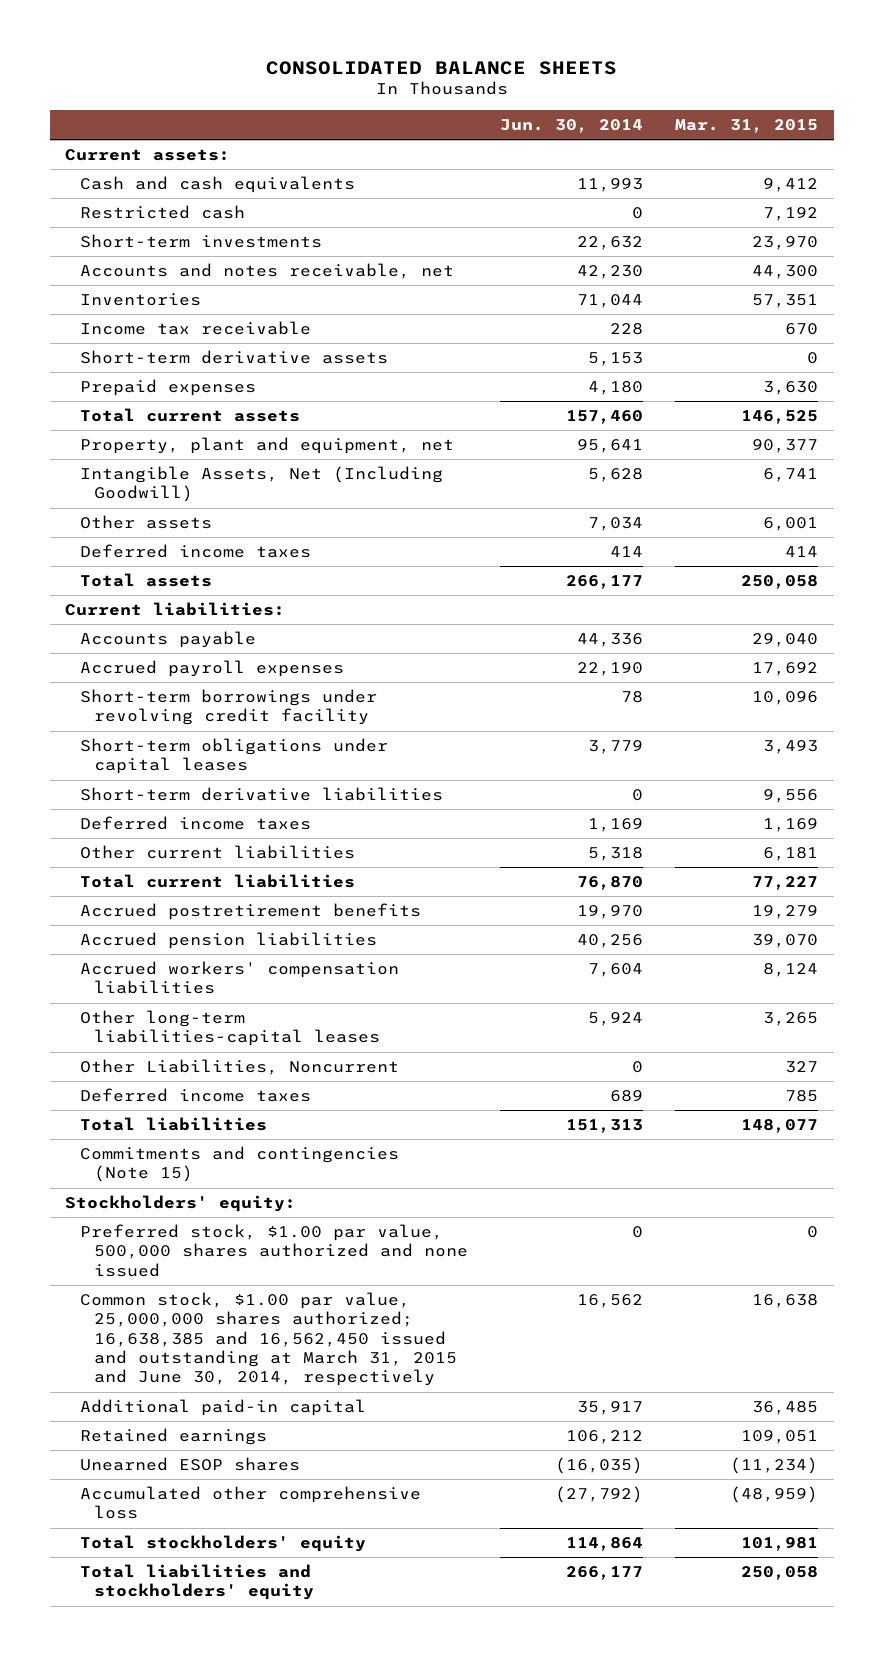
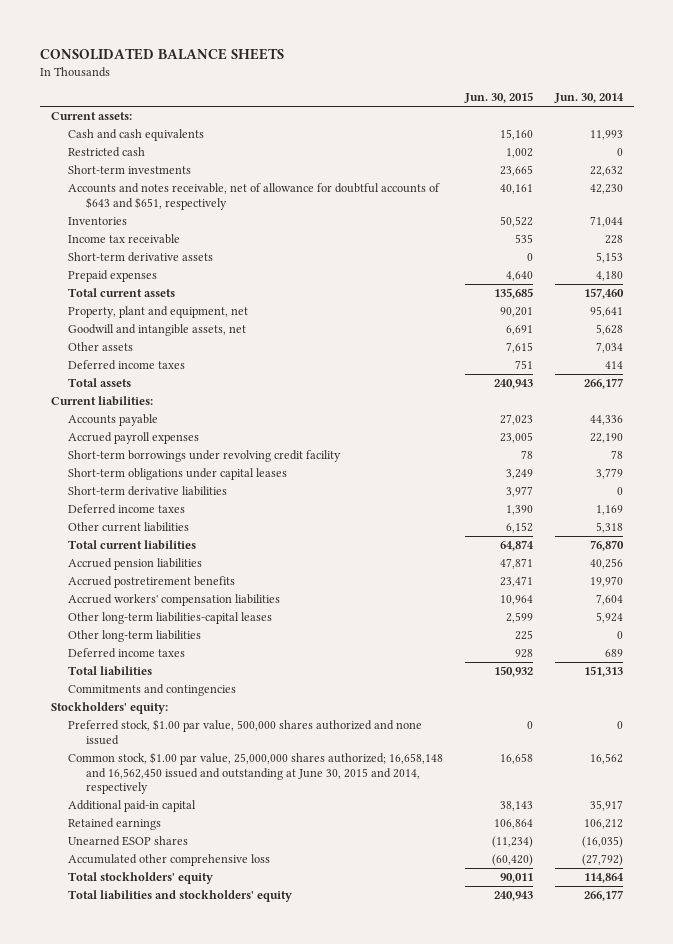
- | Jun. 30, 2014 | Mar. 31, 2015
+ | Jun. 30, 2015 | Jun. 30, 2014
- Accounts and notes receivable, net | 42,230 | 44,300
+ Accounts and notes receivable, net of allowance for doubtful accounts of $643 and $651, respectively | 40,161 | 42,230
- Intangible Assets, Net (Including Goodwill) | 5,628 | 6,741
+ Goodwill and intangible assets, net | 6,691 | 5,628
moved down: Accrued postretirement benefits | 23,471 | 19,970
- Other Liabilities, Noncurrent | 0 | 327
+ Other long-term liabilities | 225 | 0
- Commitments and contingencies (Note 15)
+ Commitments and contingencies
- Common stock, $1.00 par value, 25,000,000 shares authorized; 16,638,385 and 16,562,450 issued and outstanding at March 31, 2015 and June 30, 2014, respectively | 16,562 | 16,638
+ Common stock, $1.00 par value, 25,000,000 shares authorized; 16,658,148 and 16,562,450 issued and outstanding at June 30, 2015 and 2014, respectively | 16,658 | 16,562

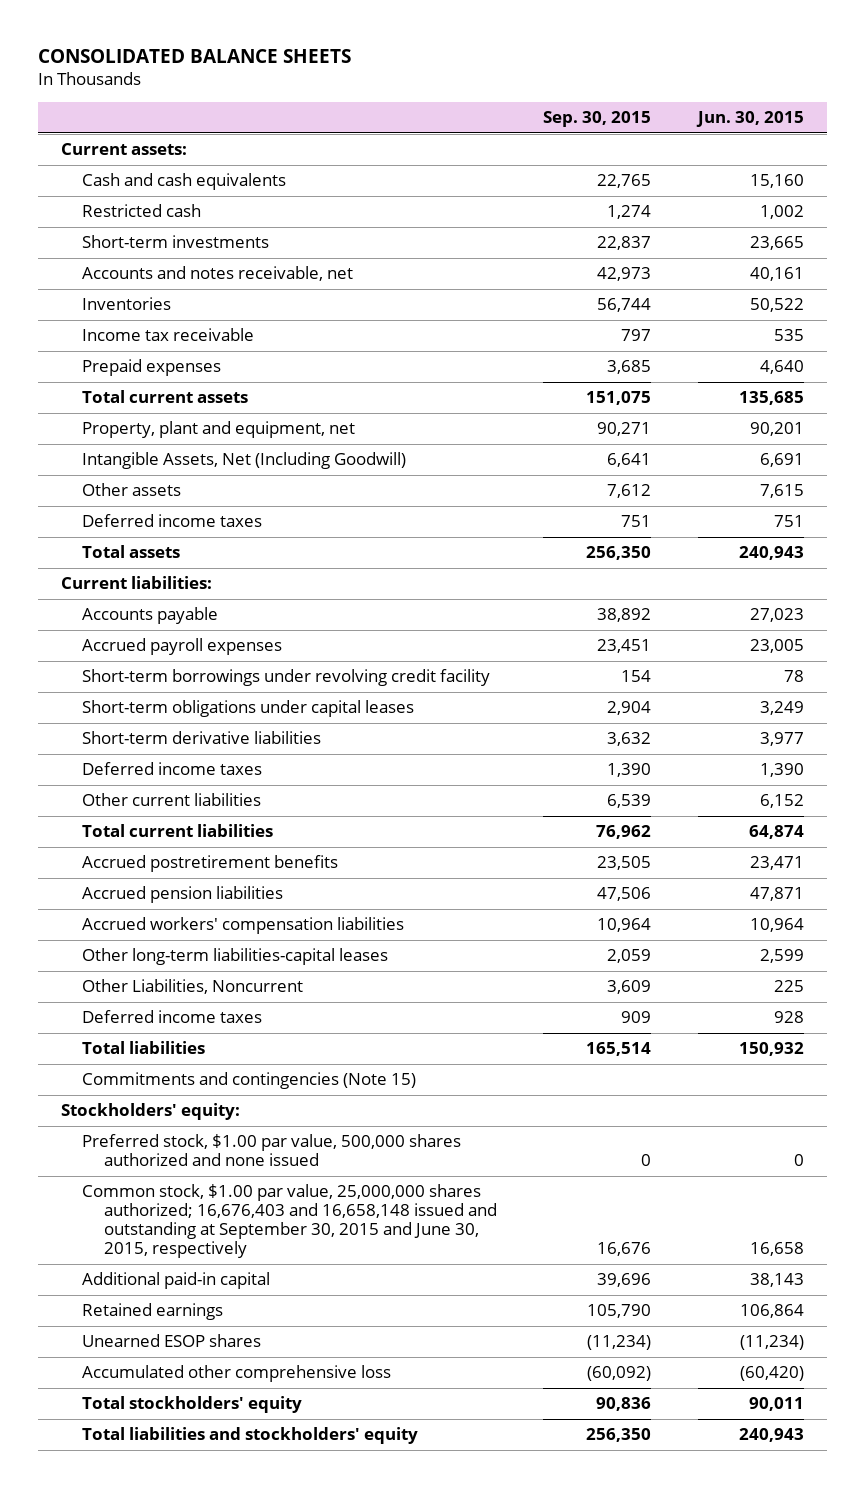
- | Jun. 30, 2015 | Jun. 30, 2014
+ | Sep. 30, 2015 | Jun. 30, 2015
- Accounts and notes receivable, net of allowance for doubtful accounts of $643 and $651, respectively | 40,161 | 42,230
+ Accounts and notes receivable, net | 42,973 | 40,161
- Short-term derivative assets | 0 | 5,153
- Goodwill and intangible assets, net | 6,691 | 5,628
+ Intangible Assets, Net (Including Goodwill) | 6,641 | 6,691
moved down: Accrued pension liabilities | 47,506 | 47,871
- Other long-term liabilities | 225 | 0
+ Other Liabilities, Noncurrent | 3,609 | 225
- Commitments and contingencies
+ Commitments and contingencies (Note 15)
- Common stock, $1.00 par value, 25,000,000 shares authorized; 16,658,148 and 16,562,450 issued and outstanding at June 30, 2015 and 2014, respectively | 16,658 | 16,562
+ Common stock, $1.00 par value, 25,000,000 shares authorized; 16,676,403 and 16,658,148 issued and outstanding at September 30, 2015 and June 30, 2015, respectively | 16,676 | 16,658

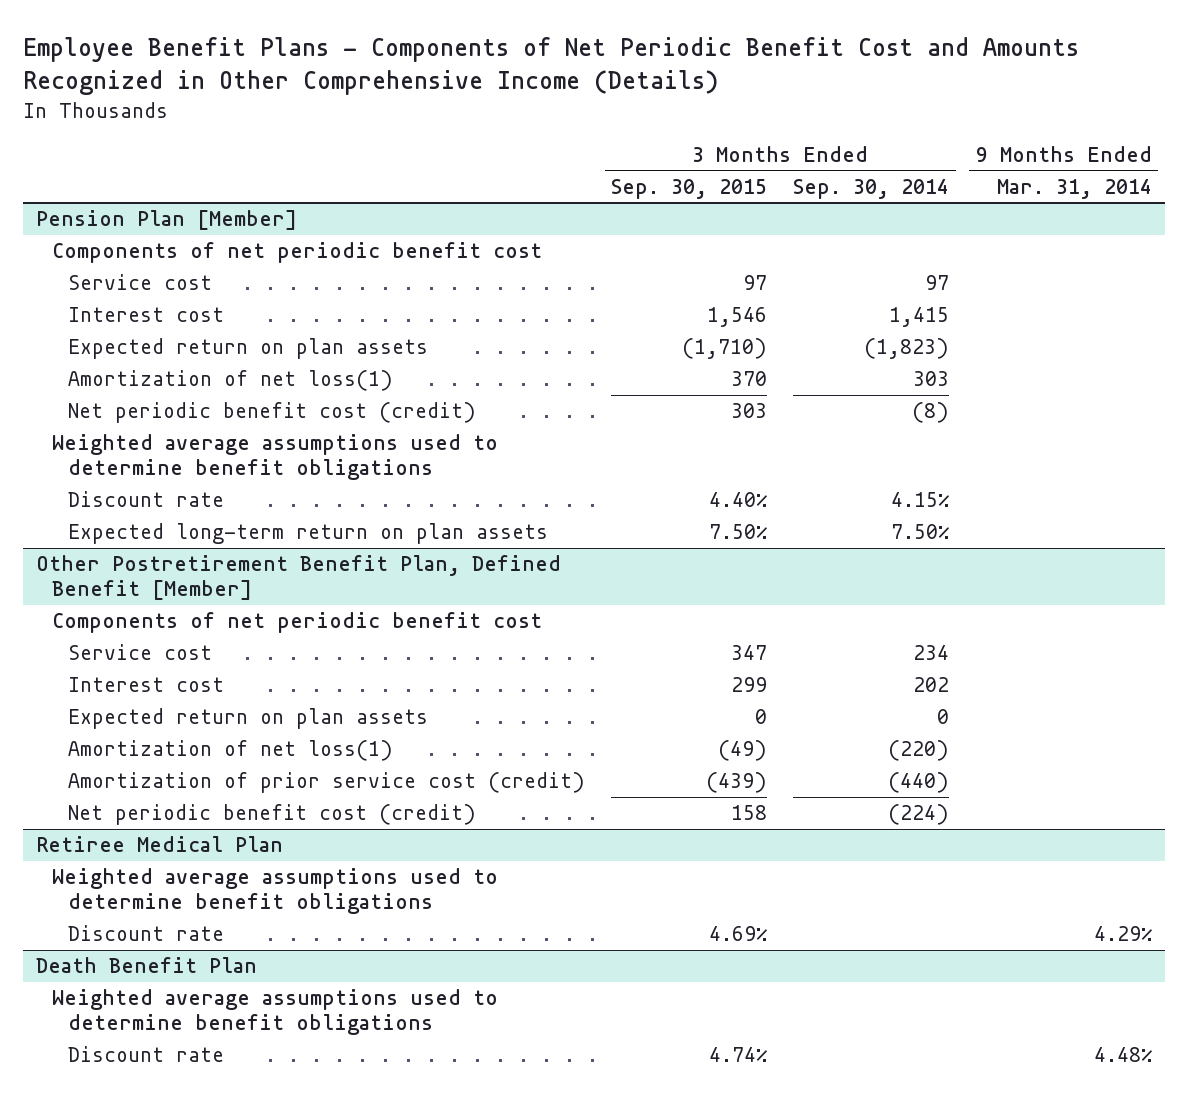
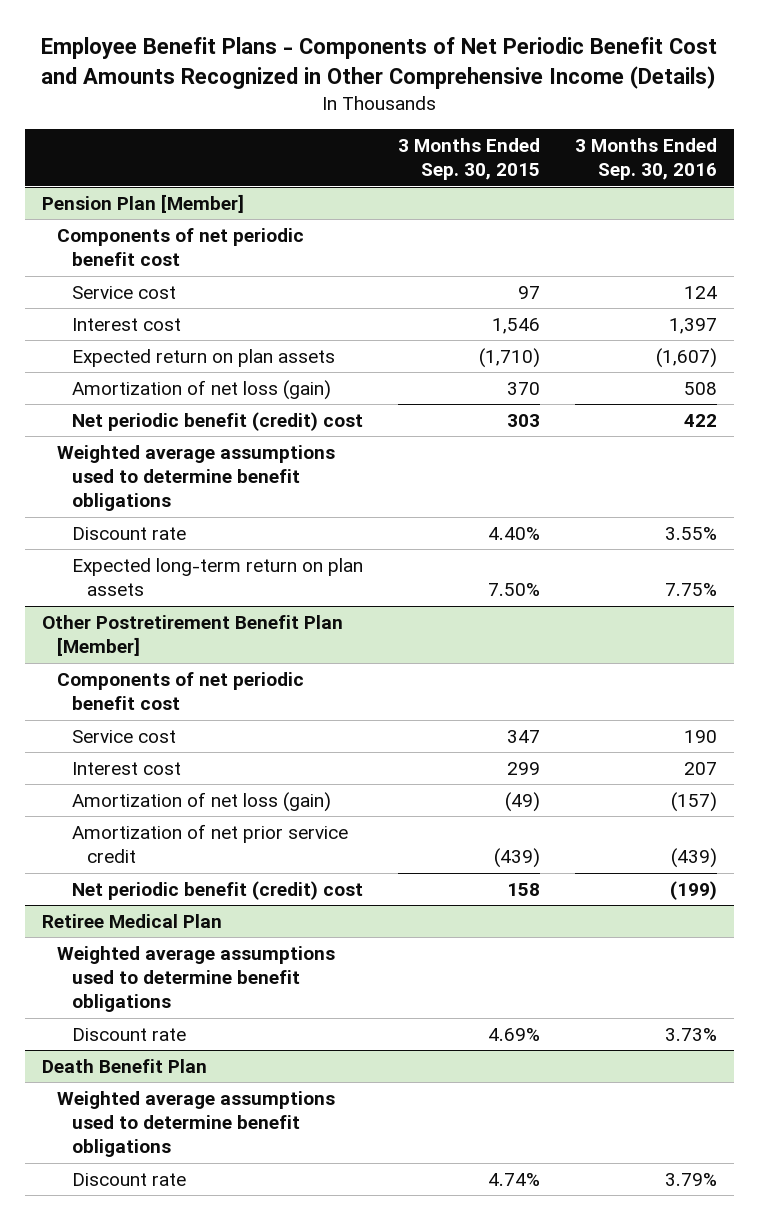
- | 3 Months Ended Sep. 30, 2015 | 3 Months Ended Sep. 30, 2014 | 9 Months Ended Mar. 31, 2014
+ | 3 Months Ended Sep. 30, 2015 | 3 Months Ended Sep. 30, 2016
@ Pension Plan [Member]
- Amortization of net loss(1) | 370 | 303 |
- Net periodic benefit cost (credit) | 303 | (8) |
+ Amortization of net loss (gain) | 370 | 508
+ Net periodic benefit (credit) cost | 303 | 422
- Other Postretirement Benefit Plan, Defined Benefit [Member]
+ Other Postretirement Benefit Plan [Member]
- Expected return on plan assets | 0 | 0 |
- Amortization of net loss(1) | (49) | (220) |
- Amortization of prior service cost (credit) | (439) | (440) |
- Net periodic benefit cost (credit) | 158 | (224) |
+ Amortization of net loss (gain) | (49) | (157)
+ Amortization of net prior service credit | (439) | (439)
+ Net periodic benefit (credit) cost | 158 | (199)

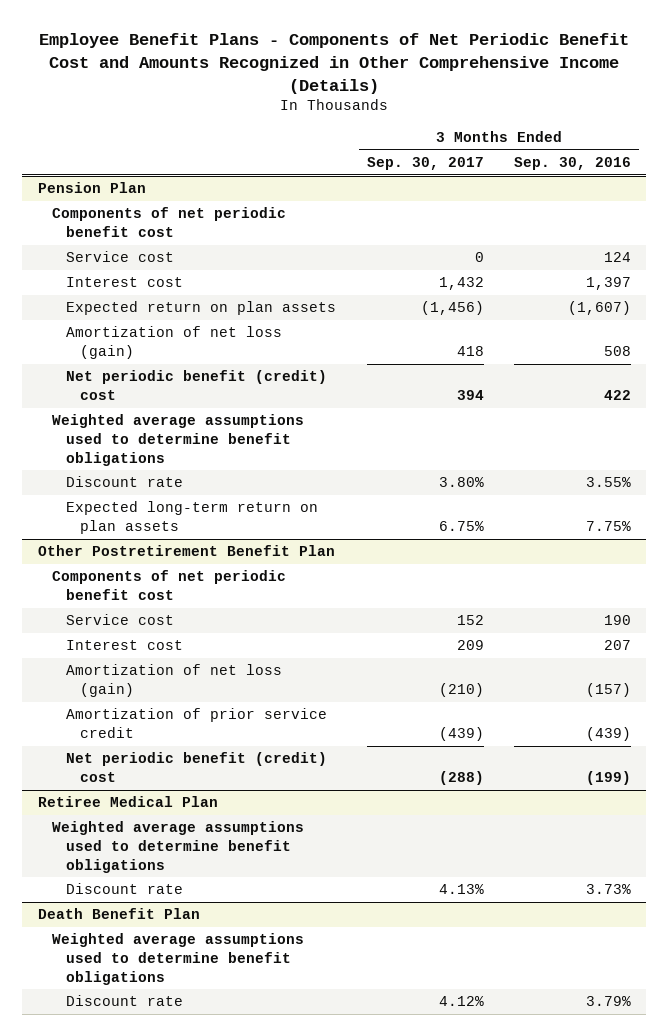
- | 3 Months Ended Sep. 30, 2015 | 3 Months Ended Sep. 30, 2016
+ | 3 Months Ended Sep. 30, 2017 | 3 Months Ended Sep. 30, 2016
- Pension Plan [Member]
+ Pension Plan
- Other Postretirement Benefit Plan [Member]
+ Other Postretirement Benefit Plan
- Amortization of net prior service credit | (439) | (439)
+ Amortization of prior service credit | (439) | (439)

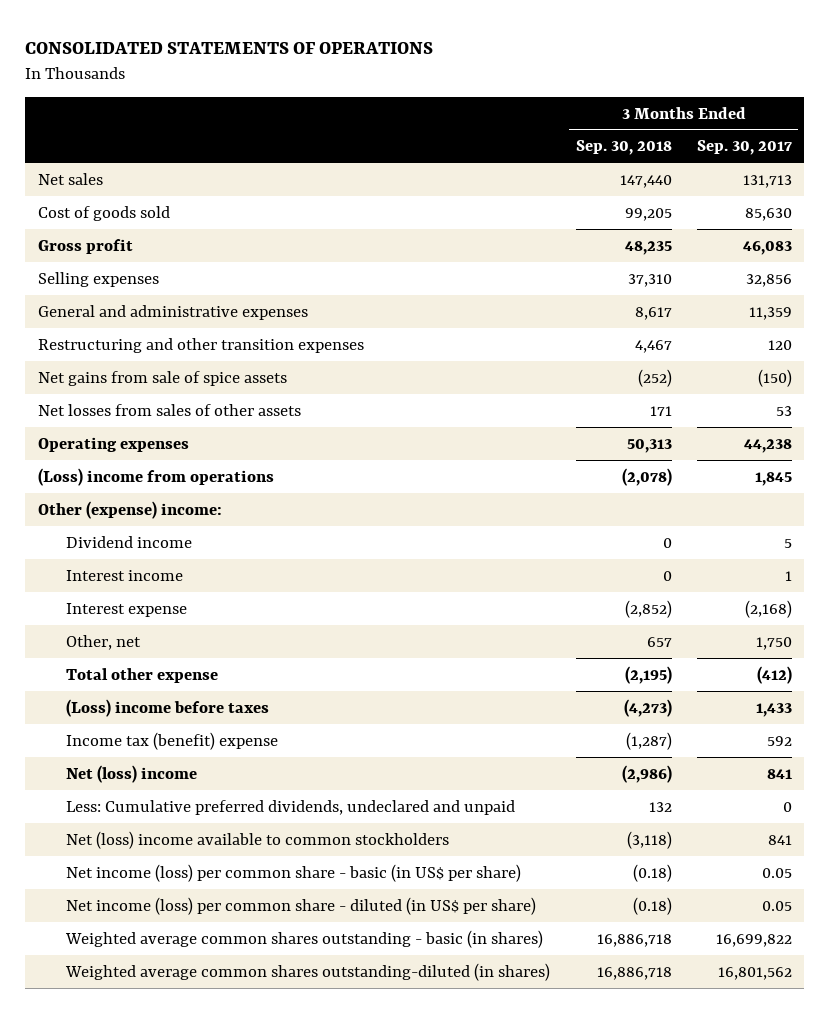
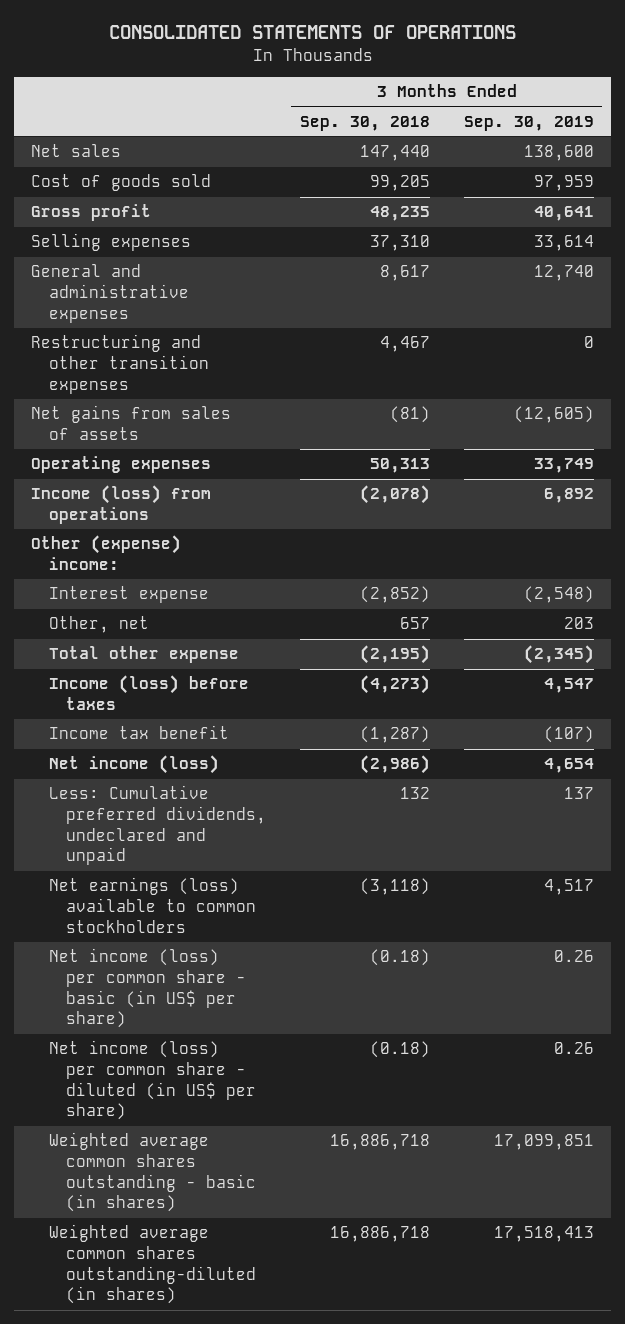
- | 3 Months Ended Sep. 30, 2018 | 3 Months Ended Sep. 30, 2017
+ | 3 Months Ended Sep. 30, 2018 | 3 Months Ended Sep. 30, 2019
- Net gains from sale of spice assets | (252) | (150)
- Net losses from sales of other assets | 171 | 53
+ Net gains from sales of assets | (81) | (12,605)
- (Loss) income from operations | (2,078) | 1,845
+ Income (loss) from operations | (2,078) | 6,892
- Dividend income | 0 | 5
- Interest income | 0 | 1
- (Loss) income before taxes | (4,273) | 1,433
- Income tax (benefit) expense | (1,287) | 592
- Net (loss) income | (2,986) | 841
+ Income (loss) before taxes | (4,273) | 4,547
+ Income tax benefit | (1,287) | (107)
+ Net income (loss) | (2,986) | 4,654
- Net (loss) income available to common stockholders | (3,118) | 841
+ Net earnings (loss) available to common stockholders | (3,118) | 4,517

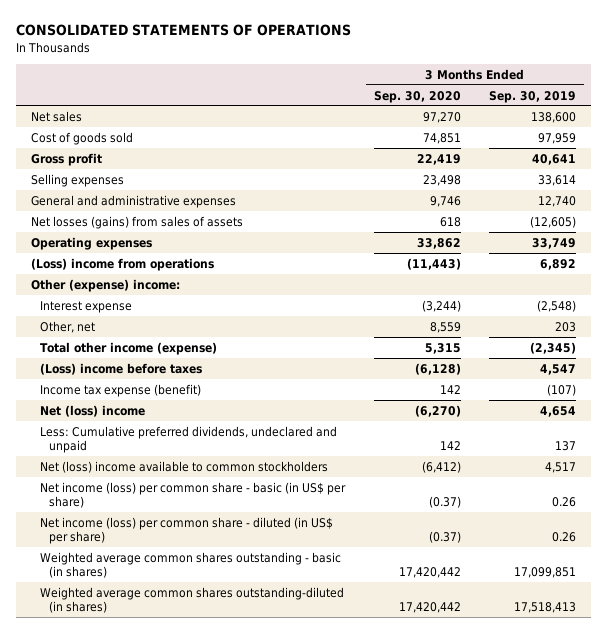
- | 3 Months Ended Sep. 30, 2018 | 3 Months Ended Sep. 30, 2019
+ | 3 Months Ended Sep. 30, 2020 | 3 Months Ended Sep. 30, 2019
- Restructuring and other transition expenses | 4,467 | 0
- Net gains from sales of assets | (81) | (12,605)
+ Net losses (gains) from sales of assets | 618 | (12,605)
- Income (loss) from operations | (2,078) | 6,892
+ (Loss) income from operations | (11,443) | 6,892
- Total other expense | (2,195) | (2,345)
- Income (loss) before taxes | (4,273) | 4,547
- Income tax benefit | (1,287) | (107)
- Net income (loss) | (2,986) | 4,654
+ Total other income (expense) | 5,315 | (2,345)
+ (Loss) income before taxes | (6,128) | 4,547
+ Income tax expense (benefit) | 142 | (107)
+ Net (loss) income | (6,270) | 4,654
- Net earnings (loss) available to common stockholders | (3,118) | 4,517
+ Net (loss) income available to common stockholders | (6,412) | 4,517

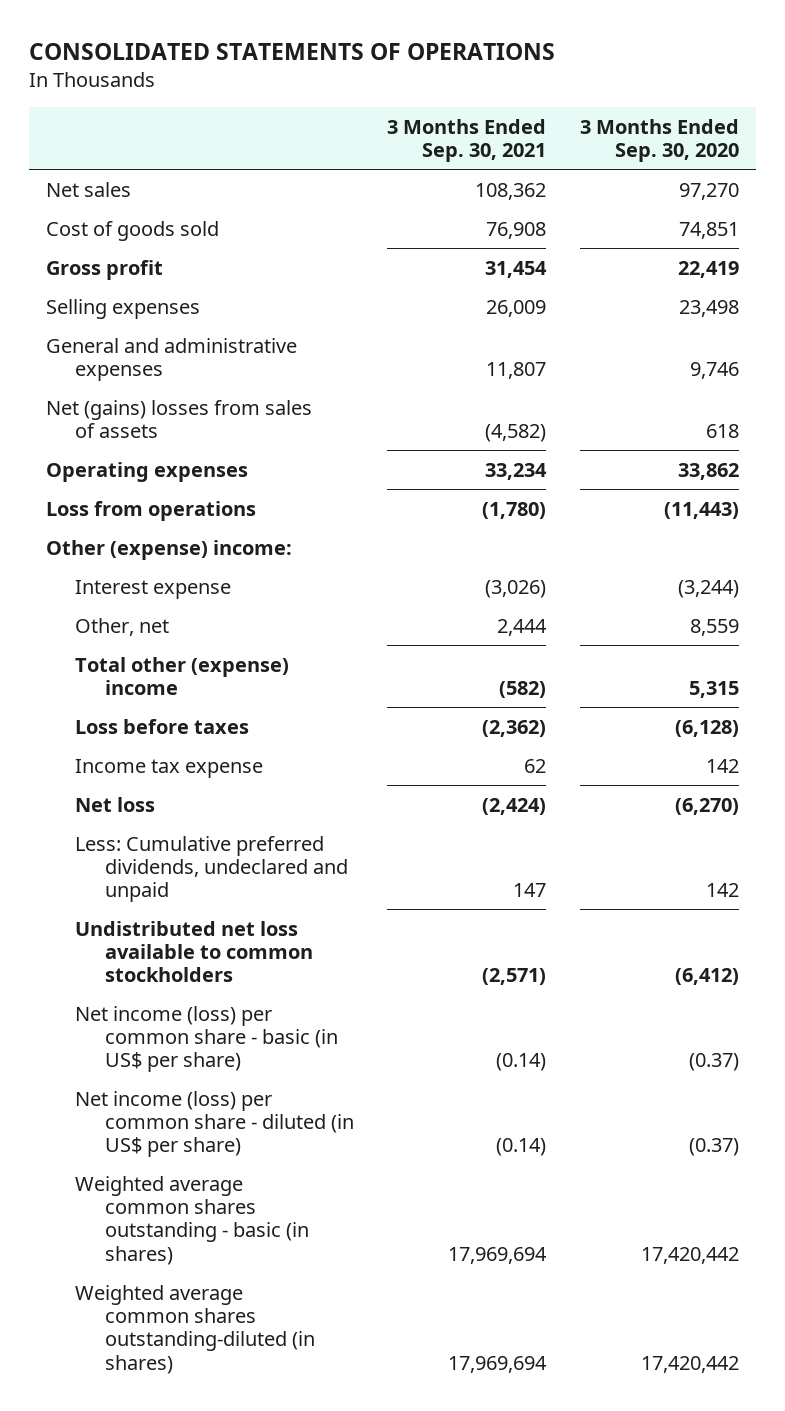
- | 3 Months Ended Sep. 30, 2020 | 3 Months Ended Sep. 30, 2019
+ | 3 Months Ended Sep. 30, 2021 | 3 Months Ended Sep. 30, 2020
- Net losses (gains) from sales of assets | 618 | (12,605)
+ Net (gains) losses from sales of assets | (4,582) | 618
- (Loss) income from operations | (11,443) | 6,892
+ Loss from operations | (1,780) | (11,443)
- Total other income (expense) | 5,315 | (2,345)
- (Loss) income before taxes | (6,128) | 4,547
- Income tax expense (benefit) | 142 | (107)
- Net (loss) income | (6,270) | 4,654
+ Total other (expense) income | (582) | 5,315
+ Loss before taxes | (2,362) | (6,128)
+ Income tax expense | 62 | 142
+ Net loss | (2,424) | (6,270)
- Net (loss) income available to common stockholders | (6,412) | 4,517
+ Undistributed net loss available to common stockholders | (2,571) | (6,412)

